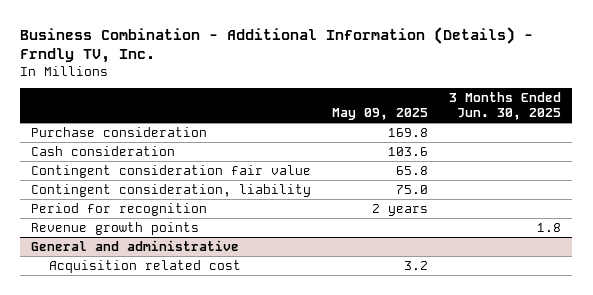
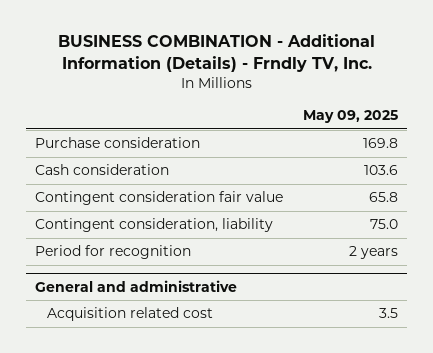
- Business Combination - Additional Information (Details) - Frndly TV, Inc.
+ BUSINESS COMBINATION - Additional Information (Details) - Frndly TV, Inc.
- | May 09, 2025 | 3 Months Ended Jun. 30, 2025
+ | May 09, 2025
- Revenue growth points | | 1.8
@ General and administrative
- Acquisition related cost | 3.2 |
+ Acquisition related cost | 3.5

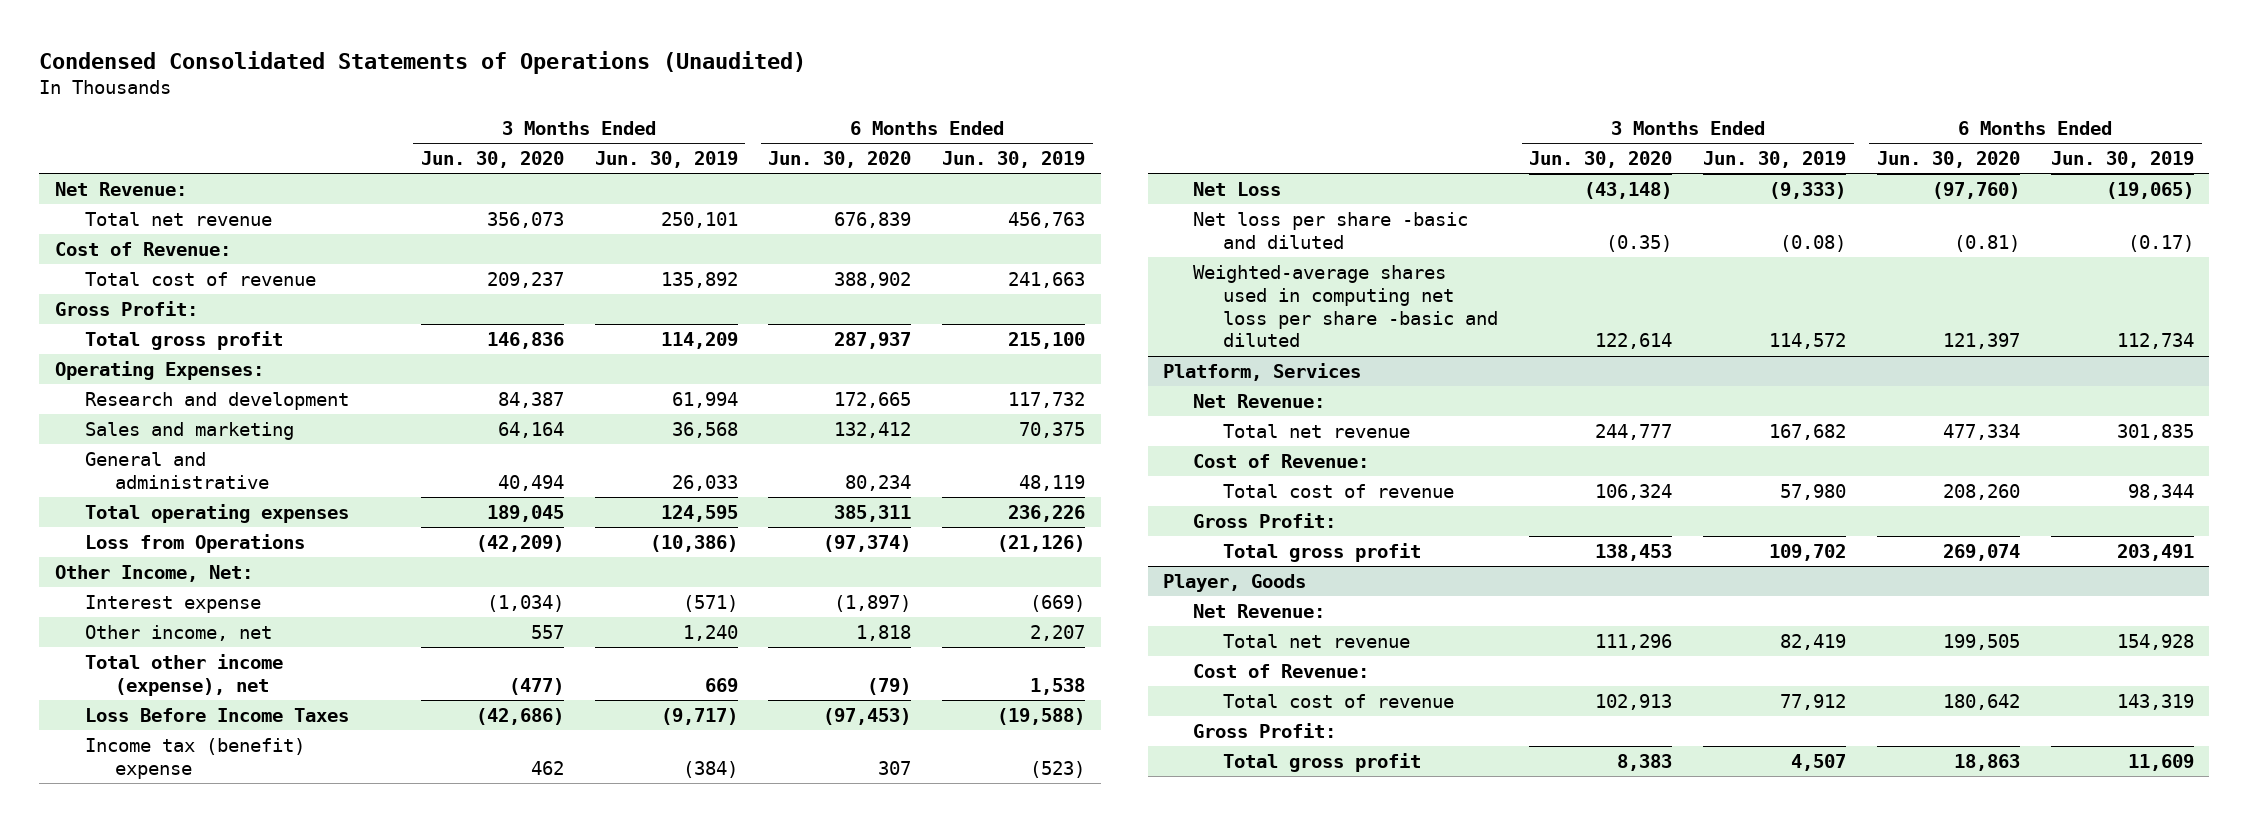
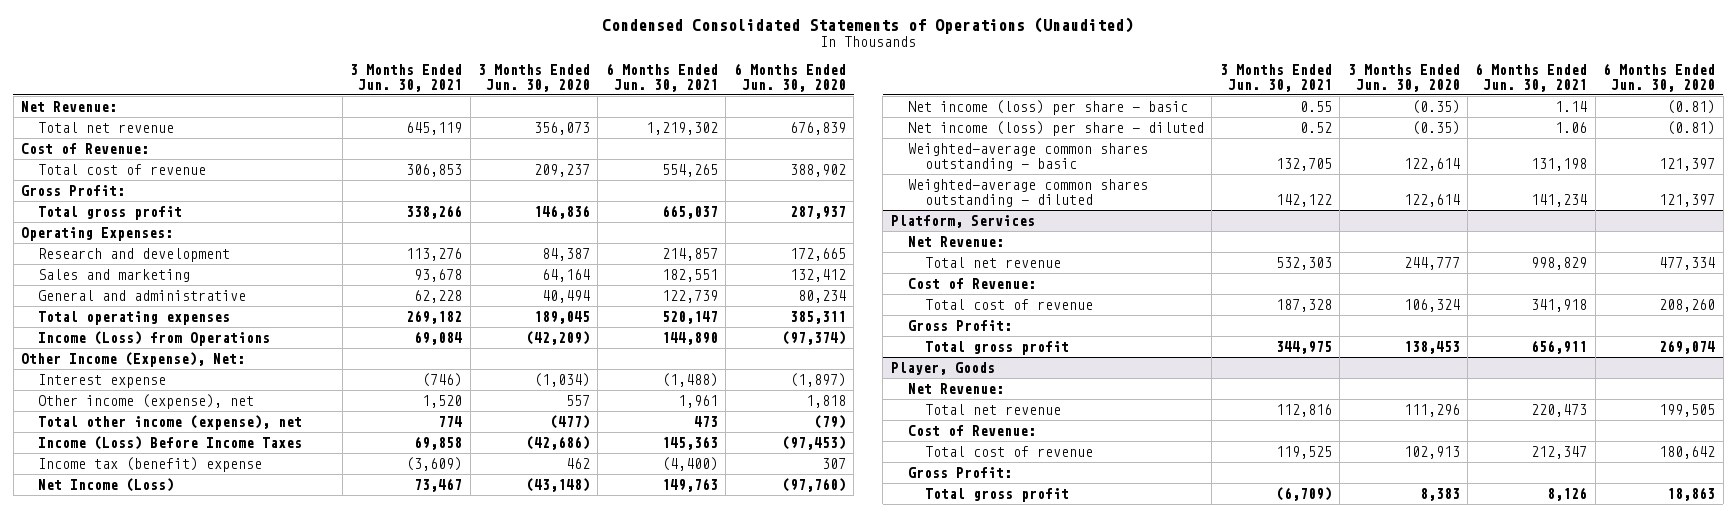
- | 3 Months Ended Jun. 30, 2020 | 3 Months Ended Jun. 30, 2019 | 6 Months Ended Jun. 30, 2020 | 6 Months Ended Jun. 30, 2019
+ | 3 Months Ended Jun. 30, 2021 | 3 Months Ended Jun. 30, 2020 | 6 Months Ended Jun. 30, 2021 | 6 Months Ended Jun. 30, 2020
- Loss from Operations | (42,209) | (10,386) | (97,374) | (21,126)
- Other Income, Net:
+ Income (Loss) from Operations | 69,084 | (42,209) | 144,890 | (97,374)
+ Other Income (Expense), Net:
- Other income, net | 557 | 1,240 | 1,818 | 2,207
+ Other income (expense), net | 1,520 | 557 | 1,961 | 1,818
- Loss Before Income Taxes | (42,686) | (9,717) | (97,453) | (19,588)
+ Income (Loss) Before Income Taxes | 69,858 | (42,686) | 145,363 | (97,453)
- Net Loss | (43,148) | (9,333) | (97,760) | (19,065)
- Net loss per share -basic and diluted | (0.35) | (0.08) | (0.81) | (0.17)
- Weighted-average shares used in computing net loss per share -basic and diluted | 122,614 | 114,572 | 121,397 | 112,734
+ Net Income (Loss) | 73,467 | (43,148) | 149,763 | (97,760)
+ Net income (loss) per share - basic | 0.55 | (0.35) | 1.14 | (0.81)
+ Net income (loss) per share - diluted | 0.52 | (0.35) | 1.06 | (0.81)
+ Weighted-average common shares outstanding - basic | 132,705 | 122,614 | 131,198 | 121,397
+ Weighted-average common shares outstanding - diluted | 142,122 | 122,614 | 141,234 | 121,397

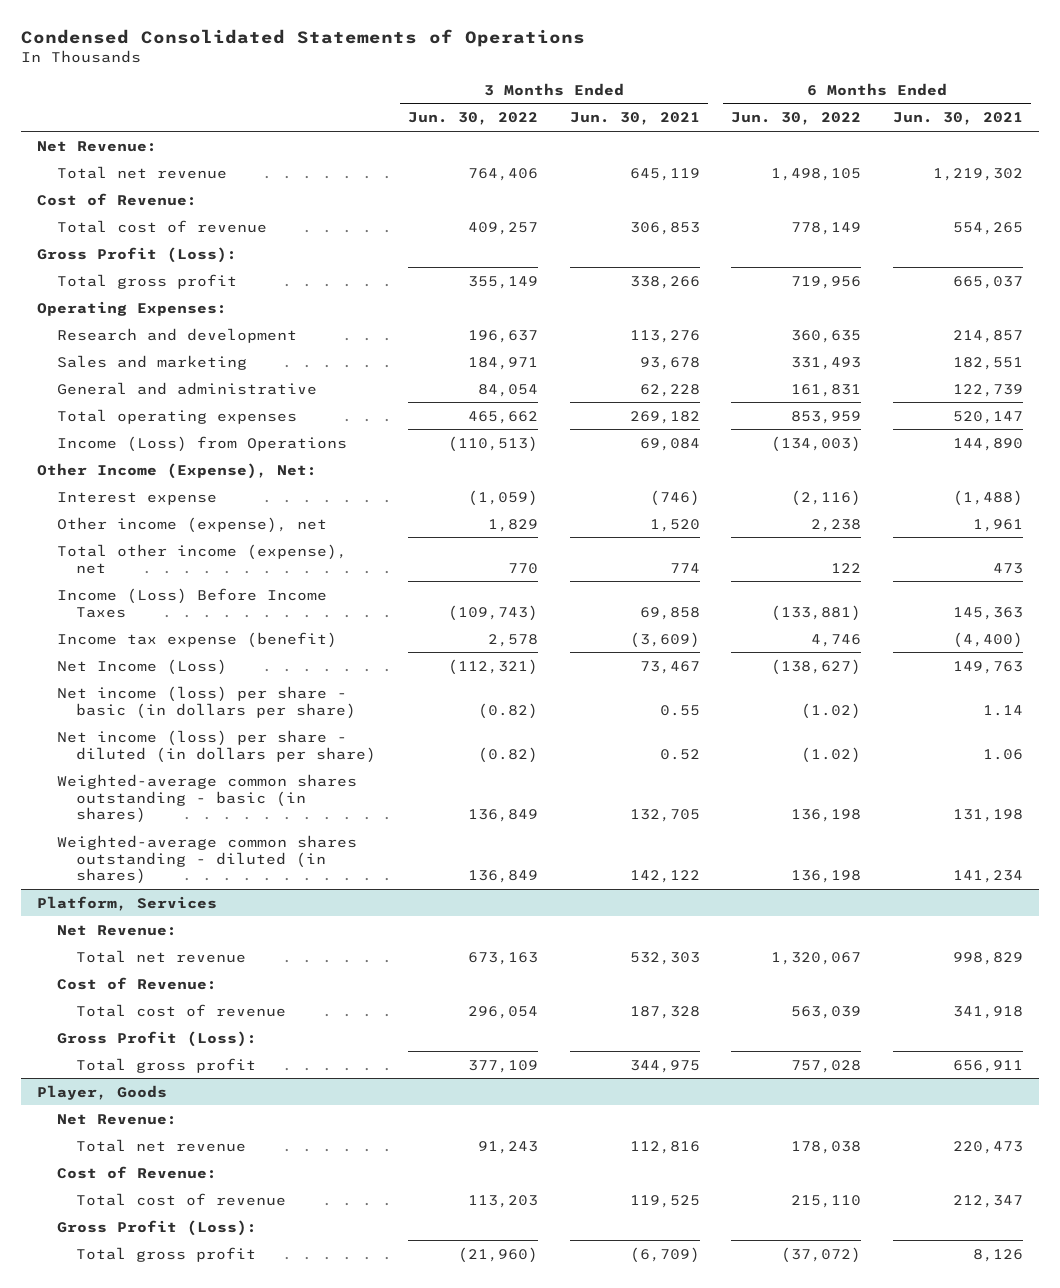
- Condensed Consolidated Statements of Operations (Unaudited)
+ Condensed Consolidated Statements of Operations
- | 3 Months Ended Jun. 30, 2021 | 3 Months Ended Jun. 30, 2020 | 6 Months Ended Jun. 30, 2021 | 6 Months Ended Jun. 30, 2020
+ | 3 Months Ended Jun. 30, 2022 | 3 Months Ended Jun. 30, 2021 | 6 Months Ended Jun. 30, 2022 | 6 Months Ended Jun. 30, 2021
- Gross Profit:
+ Gross Profit (Loss):
- Income tax (benefit) expense | (3,609) | 462 | (4,400) | 307
+ Income tax expense (benefit) | 2,578 | (3,609) | 4,746 | (4,400)
- Net income (loss) per share - basic | 0.55 | (0.35) | 1.14 | (0.81)
- Net income (loss) per share - diluted | 0.52 | (0.35) | 1.06 | (0.81)
- Weighted-average common shares outstanding - basic | 132,705 | 122,614 | 131,198 | 121,397
- Weighted-average common shares outstanding - diluted | 142,122 | 122,614 | 141,234 | 121,397
+ Net income (loss) per share - basic (in dollars per share) | (0.82) | 0.55 | (1.02) | 1.14
+ Net income (loss) per share - diluted (in dollars per share) | (0.82) | 0.52 | (1.02) | 1.06
+ Weighted-average common shares outstanding - basic (in shares) | 136,849 | 132,705 | 136,198 | 131,198
+ Weighted-average common shares outstanding - diluted (in shares) | 136,849 | 142,122 | 136,198 | 141,234
@ Platform, Services
- Gross Profit:
+ Gross Profit (Loss):
@ Player, Goods
- Gross Profit:
+ Gross Profit (Loss):

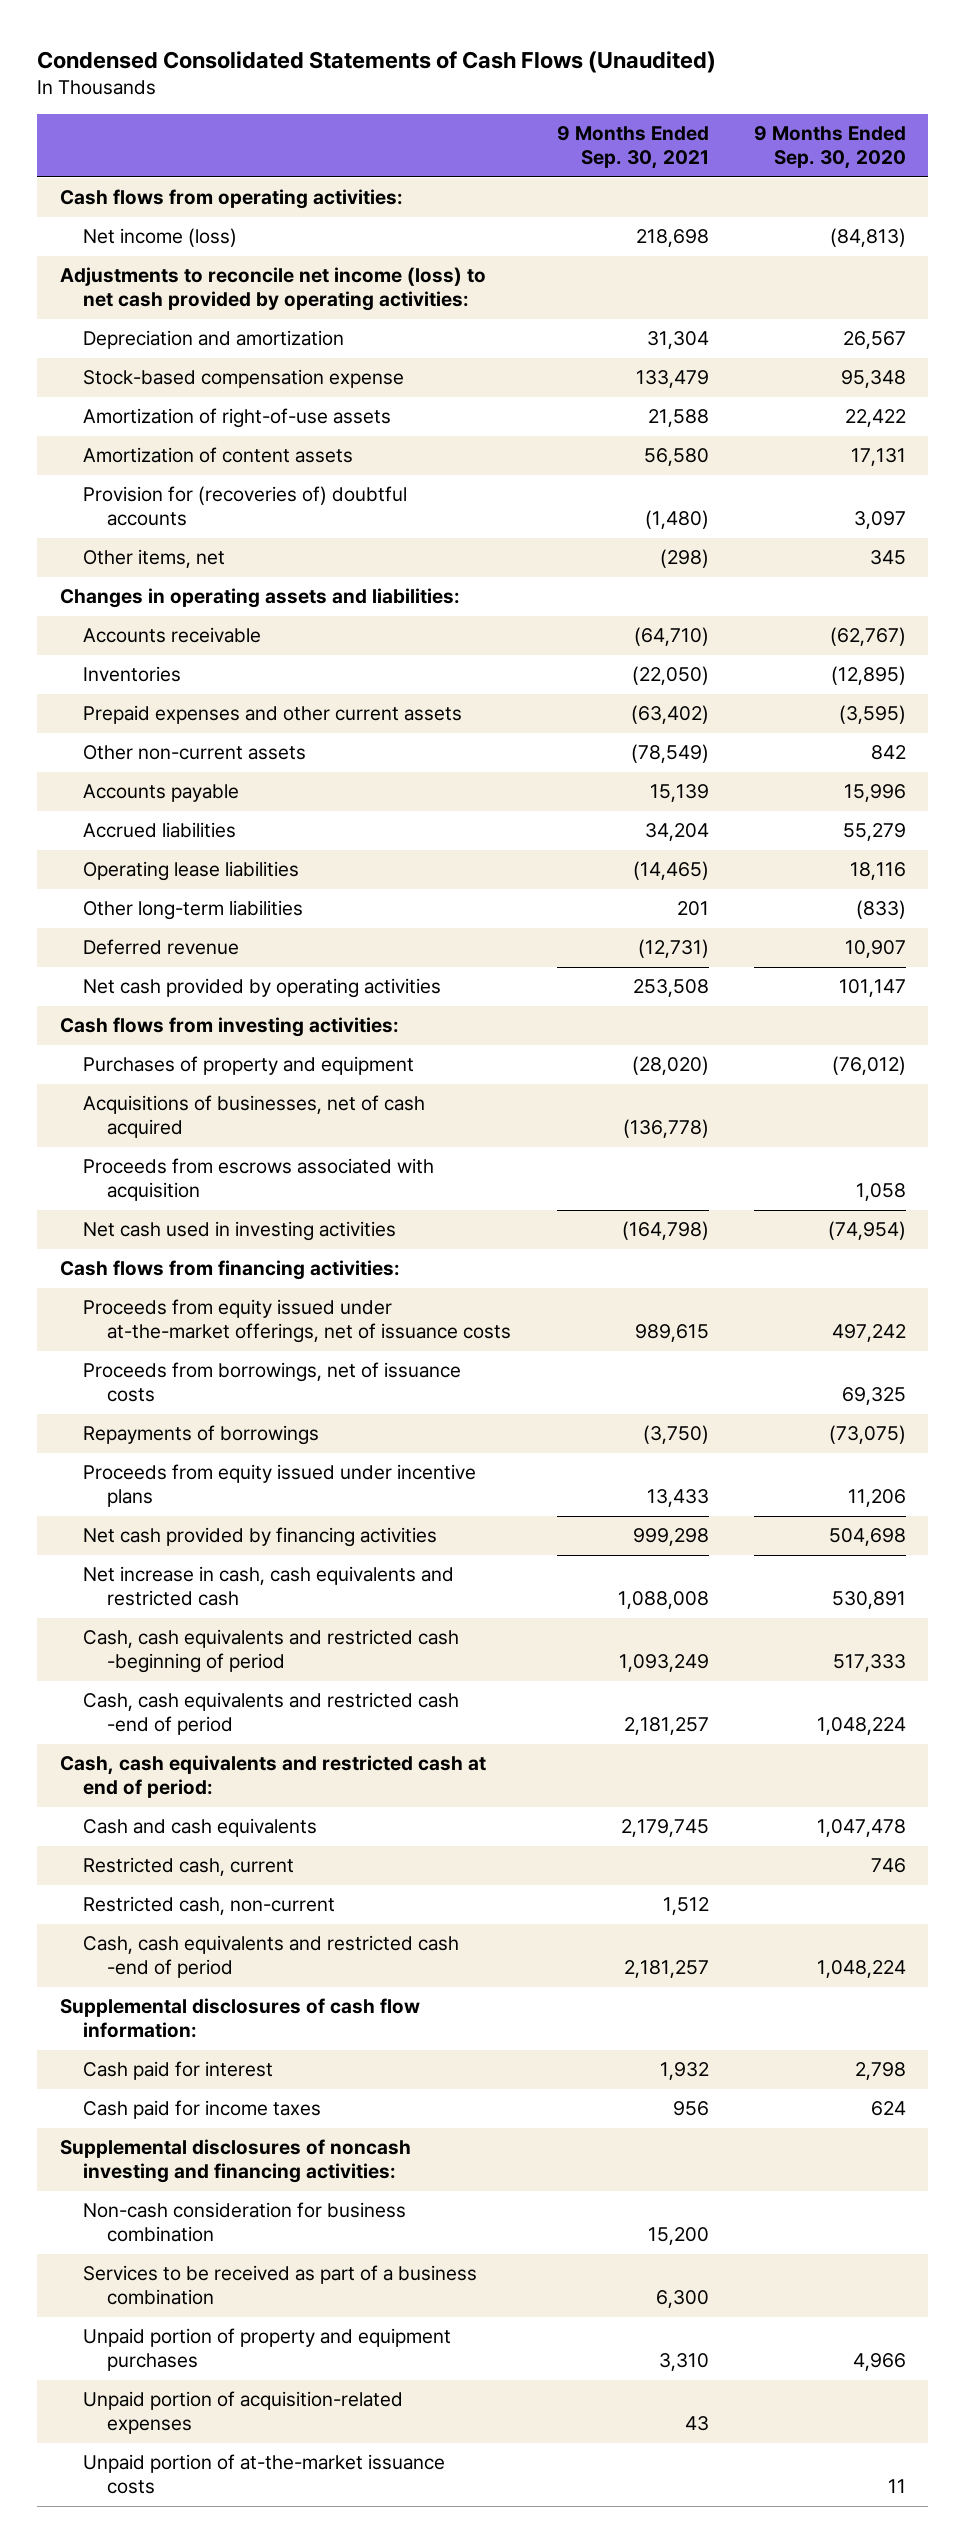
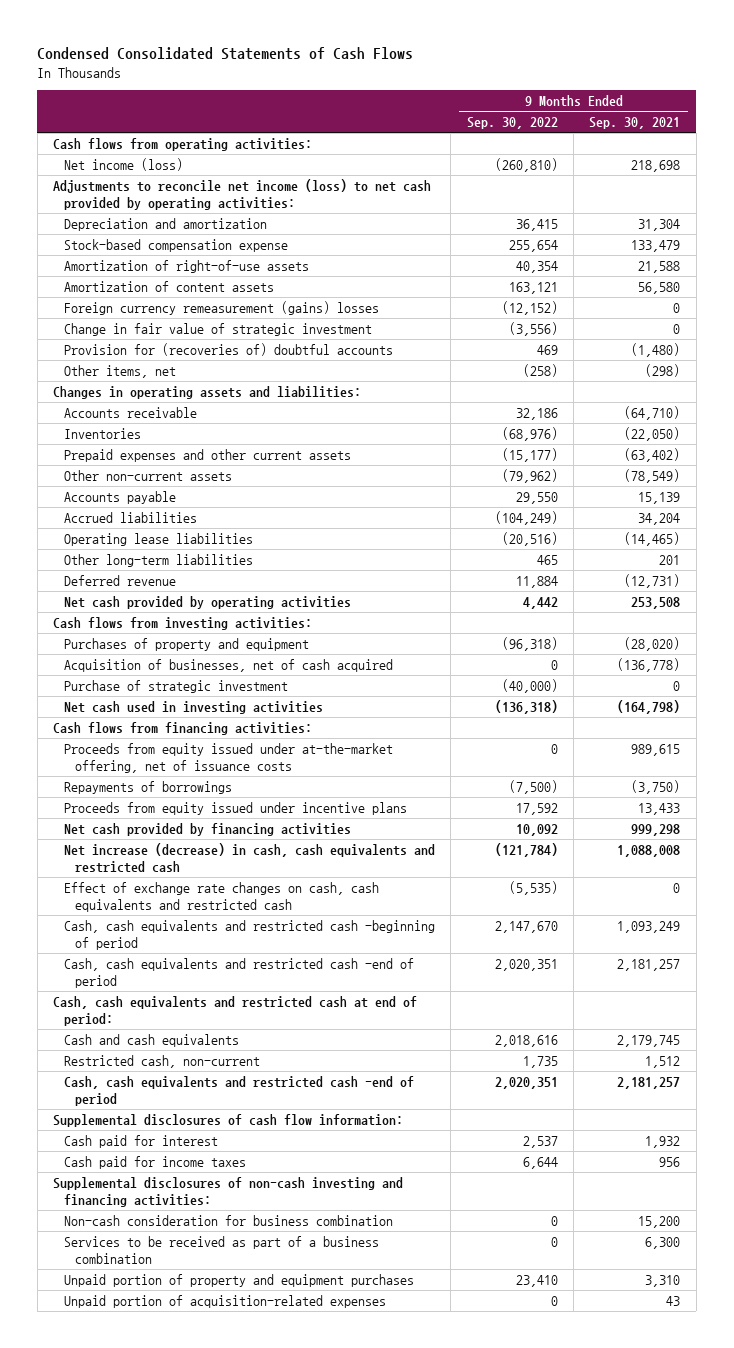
- Condensed Consolidated Statements of Cash Flows (Unaudited)
+ Condensed Consolidated Statements of Cash Flows
- | 9 Months Ended Sep. 30, 2021 | 9 Months Ended Sep. 30, 2020
+ | 9 Months Ended Sep. 30, 2022 | 9 Months Ended Sep. 30, 2021
+ Foreign currency remeasurement (gains) losses | (12,152) | 0
+ Change in fair value of strategic investment | (3,556) | 0
- Acquisitions of businesses, net of cash acquired | (136,778) |
- Proceeds from escrows associated with acquisition | | 1,058
+ Acquisition of businesses, net of cash acquired | 0 | (136,778)
+ Purchase of strategic investment | (40,000) | 0
- Proceeds from equity issued under at-the-market offerings, net of issuance costs | 989,615 | 497,242
- Proceeds from borrowings, net of issuance costs | | 69,325
+ Proceeds from equity issued under at-the-market offering, net of issuance costs | 0 | 989,615
- Net increase in cash, cash equivalents and restricted cash | 1,088,008 | 530,891
+ Net increase (decrease) in cash, cash equivalents and restricted cash | (121,784) | 1,088,008
+ Effect of exchange rate changes on cash, cash equivalents and restricted cash | (5,535) | 0
- Restricted cash, current | | 746
- Supplemental disclosures of noncash investing and financing activities:
+ Supplemental disclosures of non-cash investing and financing activities:
- Unpaid portion of at-the-market issuance costs | | 11

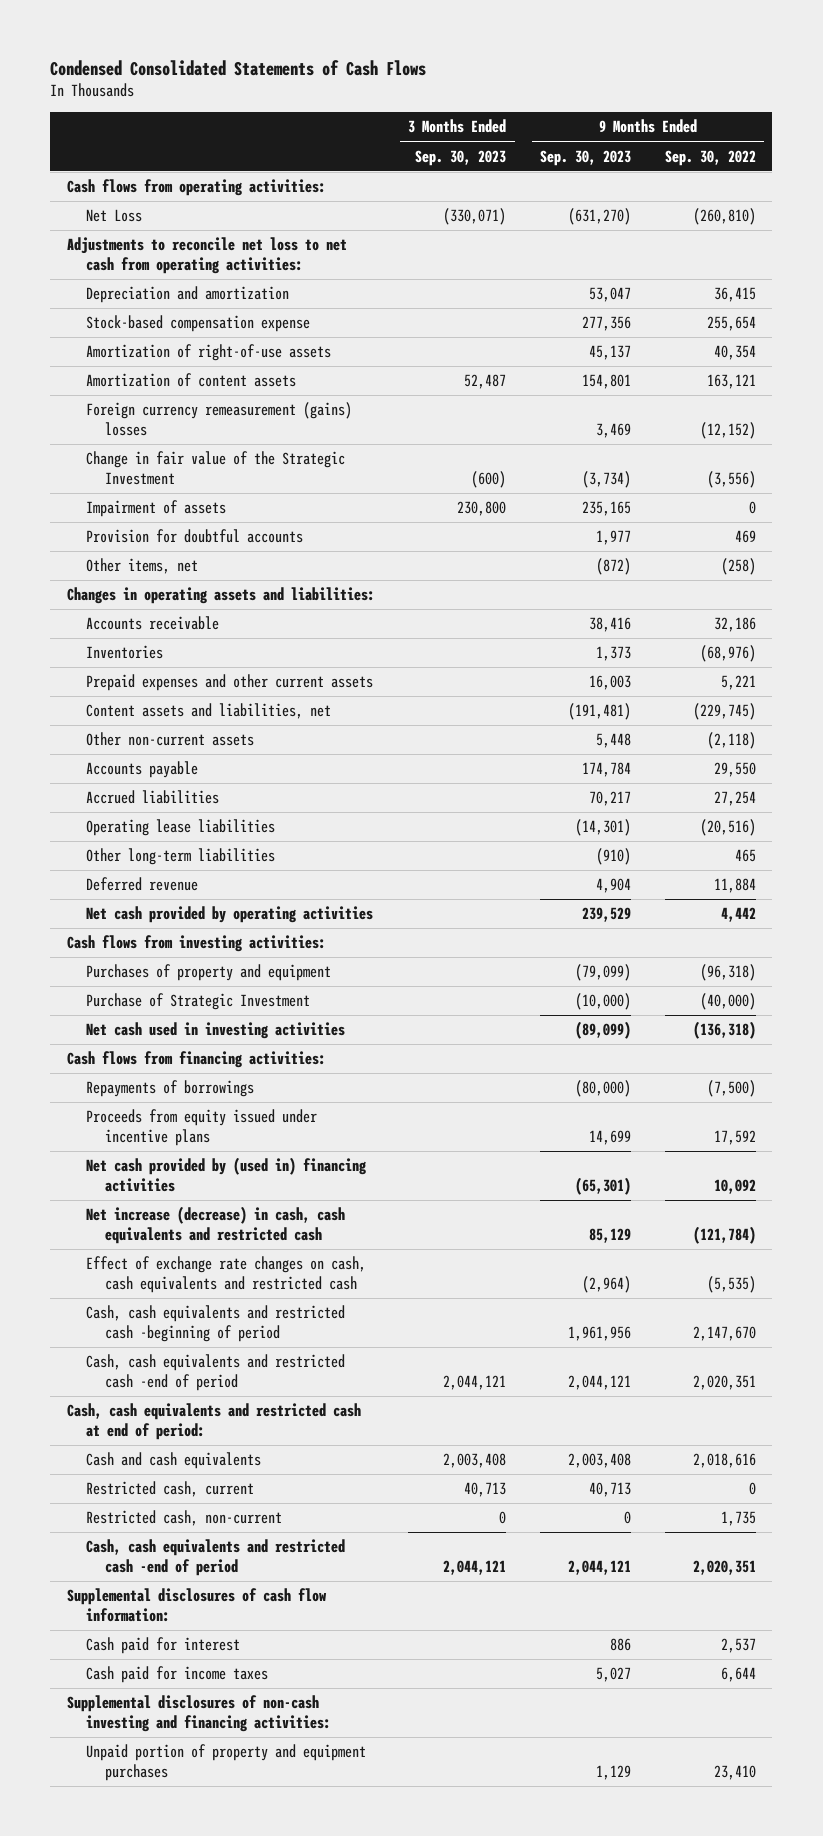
- | 9 Months Ended Sep. 30, 2022 | 9 Months Ended Sep. 30, 2021
+ | 3 Months Ended Sep. 30, 2023 | 9 Months Ended Sep. 30, 2023 | 9 Months Ended Sep. 30, 2022
- Net income (loss) | (260,810) | 218,698
- Adjustments to reconcile net income (loss) to net cash provided by operating activities:
+ Net Loss | (330,071) | (631,270) | (260,810)
+ Adjustments to reconcile net loss to net cash from operating activities:
- Change in fair value of strategic investment | (3,556) | 0
- Provision for (recoveries of) doubtful accounts | 469 | (1,480)
+ Change in fair value of the Strategic Investment | (600) | (3,734) | (3,556)
+ Impairment of assets | 230,800 | 235,165 | 0
+ Provision for doubtful accounts | | 1,977 | 469
- Prepaid expenses and other current assets | (15,177) | (63,402)
- Other non-current assets | (79,962) | (78,549)
+ Prepaid expenses and other current assets | | 16,003 | 5,221
+ Content assets and liabilities, net | | (191,481) | (229,745)
+ Other non-current assets | | 5,448 | (2,118)
- Accrued liabilities | (104,249) | 34,204
+ Accrued liabilities | | 70,217 | 27,254
- Acquisition of businesses, net of cash acquired | 0 | (136,778)
- Purchase of strategic investment | (40,000) | 0
+ Purchase of Strategic Investment | | (10,000) | (40,000)
- Proceeds from equity issued under at-the-market offering, net of issuance costs | 0 | 989,615
- Net cash provided by financing activities | 10,092 | 999,298
+ Net cash provided by (used in) financing activities | | (65,301) | 10,092
+ Restricted cash, current | 40,713 | 40,713 | 0
- Non-cash consideration for business combination | 0 | 15,200
- Services to be received as part of a business combination | 0 | 6,300
- Unpaid portion of acquisition-related expenses | 0 | 43

